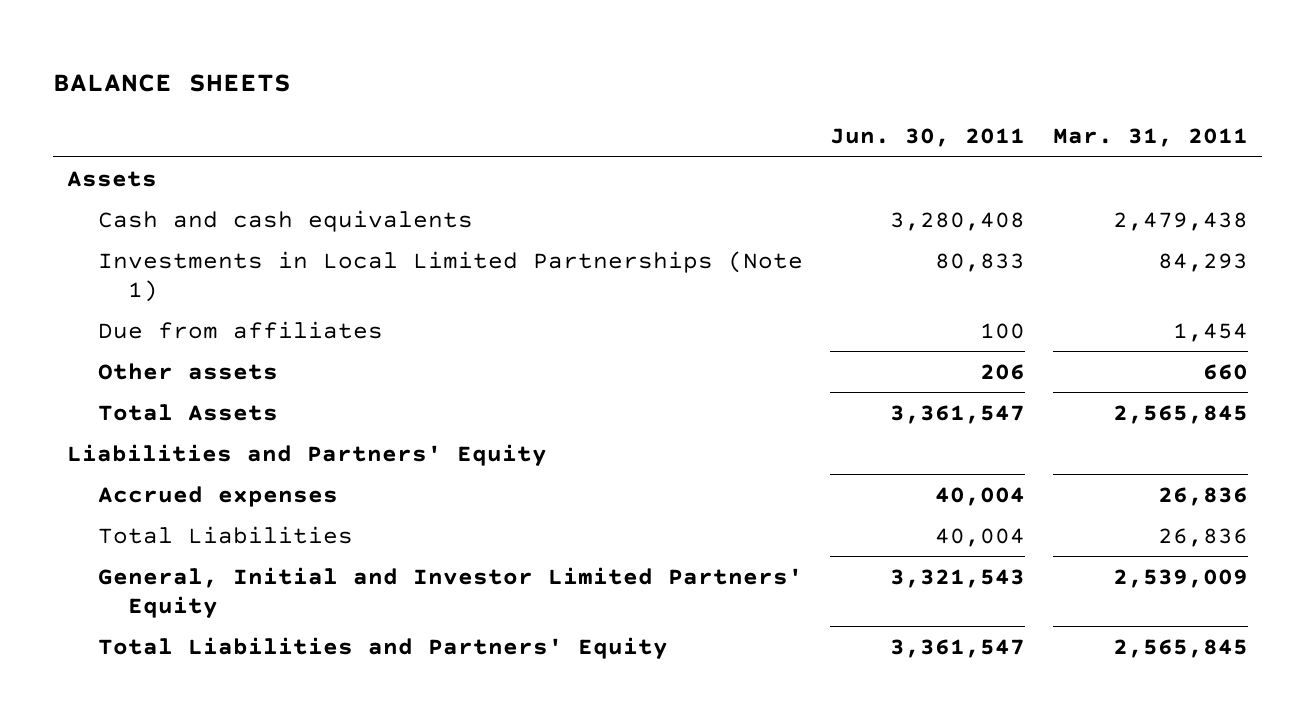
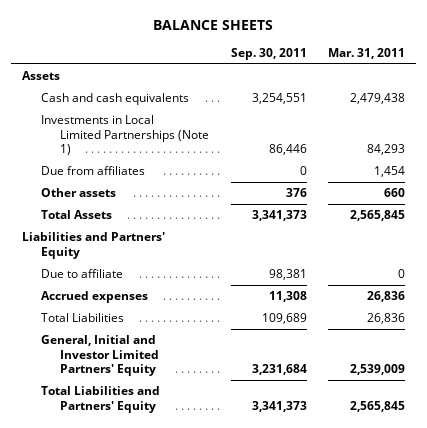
- | Jun. 30, 2011 | Mar. 31, 2011
+ | Sep. 30, 2011 | Mar. 31, 2011
+ Due to affiliate | 98,381 | 0

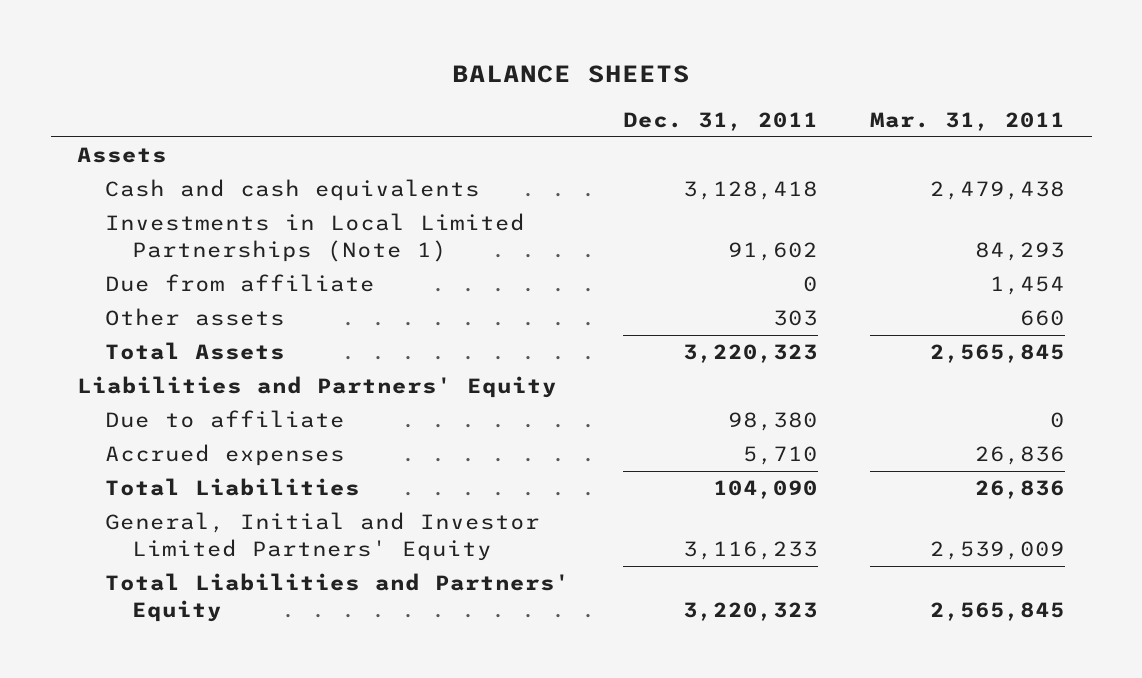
- | Sep. 30, 2011 | Mar. 31, 2011
+ | Dec. 31, 2011 | Mar. 31, 2011
- Due from affiliates | 0 | 1,454
+ Due from affiliate | 0 | 1,454

